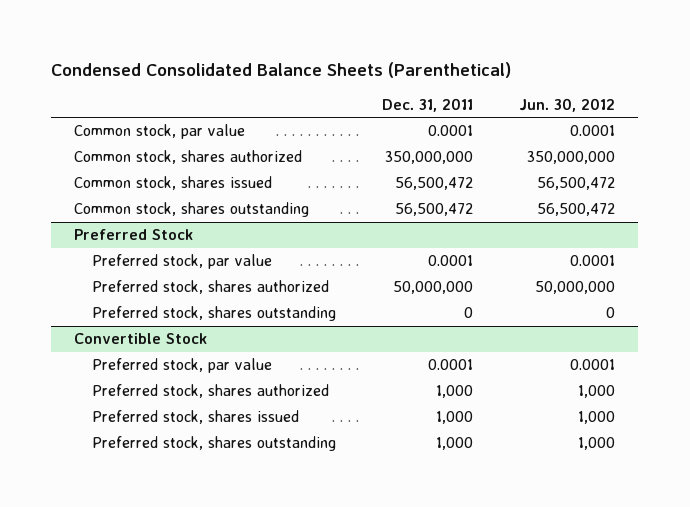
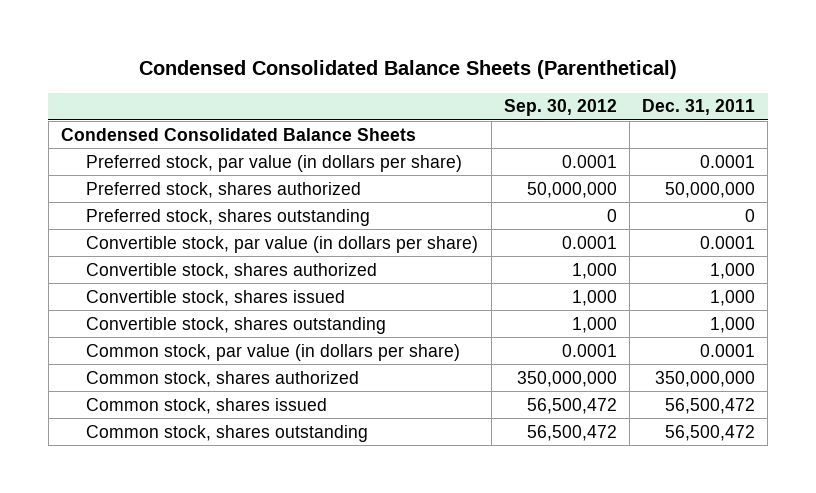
- | Dec. 31, 2011 | Jun. 30, 2012
+ | Sep. 30, 2012 | Dec. 31, 2011
- Common stock, par value | 0.0001 | 0.0001
+ Condensed Consolidated Balance Sheets
+ Preferred stock, par value (in dollars per share) | 0.0001 | 0.0001
+ Preferred stock, shares authorized | 50,000,000 | 50,000,000
+ Preferred stock, shares outstanding | 0 | 0
+ Convertible stock, par value (in dollars per share) | 0.0001 | 0.0001
+ Convertible stock, shares authorized | 1,000 | 1,000
+ Convertible stock, shares issued | 1,000 | 1,000
+ Convertible stock, shares outstanding | 1,000 | 1,000
+ Common stock, par value (in dollars per share) | 0.0001 | 0.0001
- Preferred Stock
- Preferred stock, par value | 0.0001 | 0.0001
- Preferred stock, shares authorized | 50,000,000 | 50,000,000
- Preferred stock, shares outstanding | 0 | 0
- Convertible Stock
- Preferred stock, par value | 0.0001 | 0.0001
- Preferred stock, shares authorized | 1,000 | 1,000
- Preferred stock, shares issued | 1,000 | 1,000
- Preferred stock, shares outstanding | 1,000 | 1,000

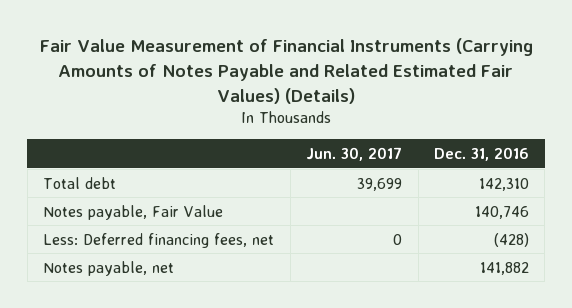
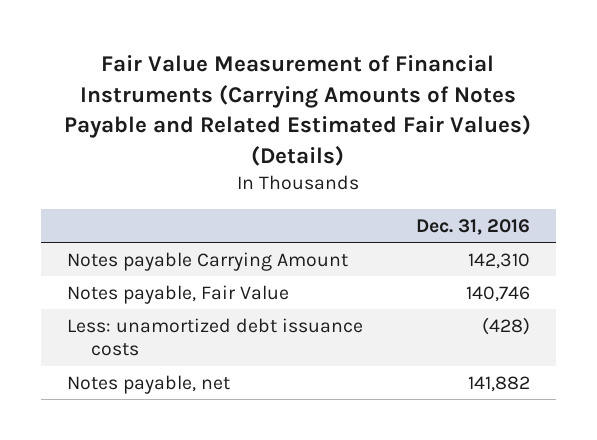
- | Jun. 30, 2017 | Dec. 31, 2016
+ | Dec. 31, 2016
- Total debt | 39,699 | 142,310
+ Notes payable Carrying Amount | 142,310
- Less: Deferred financing fees, net | 0 | (428)
+ Less: unamortized debt issuance costs | (428)

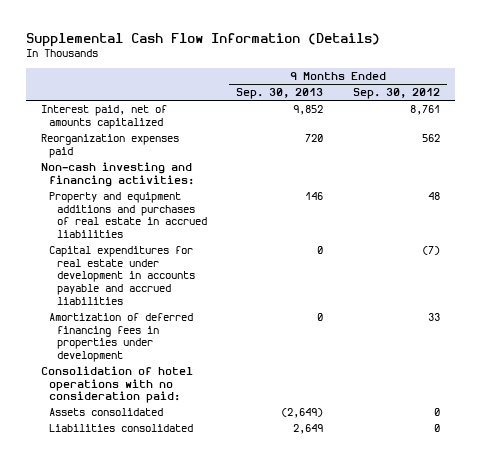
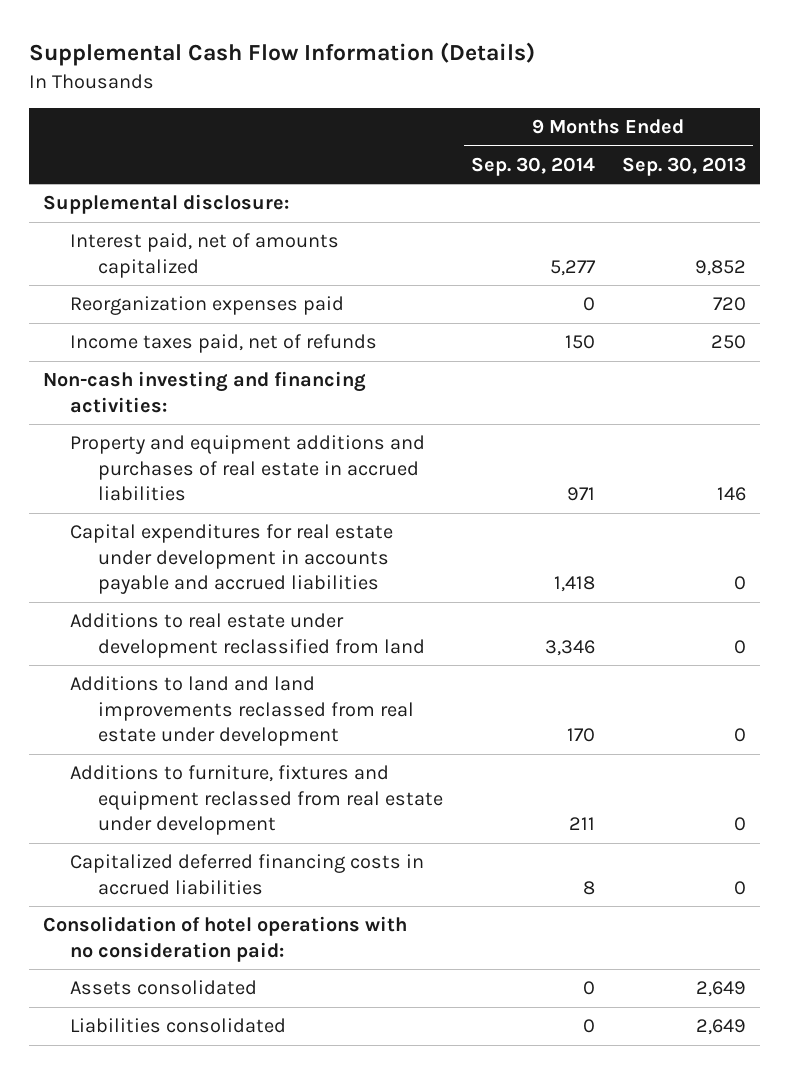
- | 9 Months Ended Sep. 30, 2013 | 9 Months Ended Sep. 30, 2012
+ | 9 Months Ended Sep. 30, 2014 | 9 Months Ended Sep. 30, 2013
+ Supplemental disclosure:
+ Income taxes paid, net of refunds | 150 | 250
- Amortization of deferred financing fees in properties under development | 0 | 33
+ Additions to real estate under development reclassified from land | 3,346 | 0
+ Additions to land and land improvements reclassed from real estate under development | 170 | 0
+ Additions to furniture, fixtures and equipment reclassed from real estate under development | 211 | 0
+ Capitalized deferred financing costs in accrued liabilities | 8 | 0
- Assets consolidated | (2,649) | 0
+ Assets consolidated | 0 | 2,649

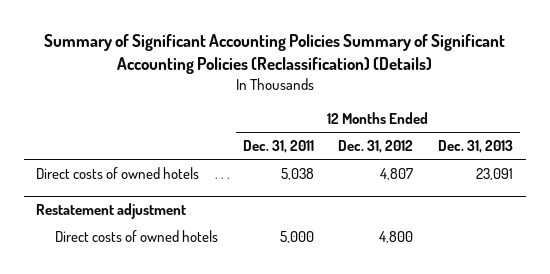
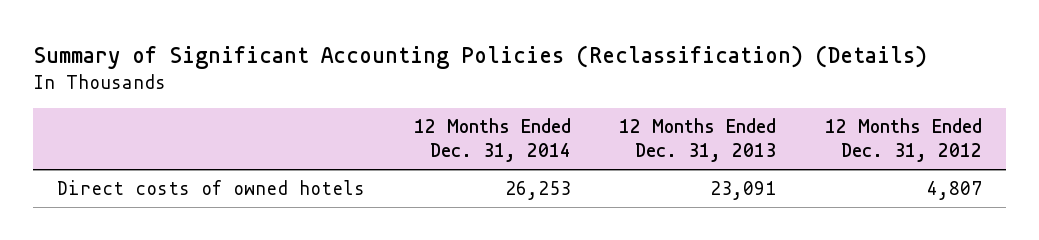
- Summary of Significant Accounting Policies Summary of Significant Accounting Policies (Reclassification) (Details)
+ Summary of Significant Accounting Policies (Reclassification) (Details)
- | 12 Months Ended Dec. 31, 2011 | 12 Months Ended Dec. 31, 2012 | 12 Months Ended Dec. 31, 2013
+ | 12 Months Ended Dec. 31, 2014 | 12 Months Ended Dec. 31, 2013 | 12 Months Ended Dec. 31, 2012
- Restatement adjustment
- Direct costs of owned hotels | 5,000 | 4,800 |

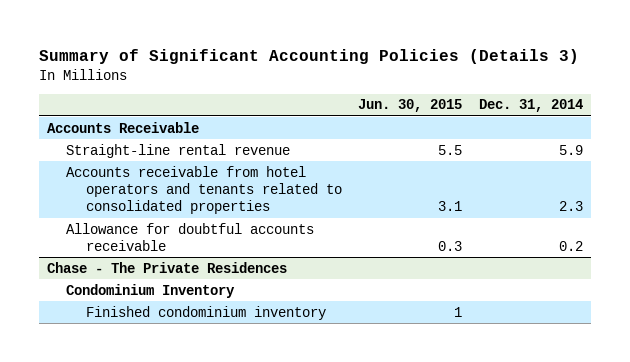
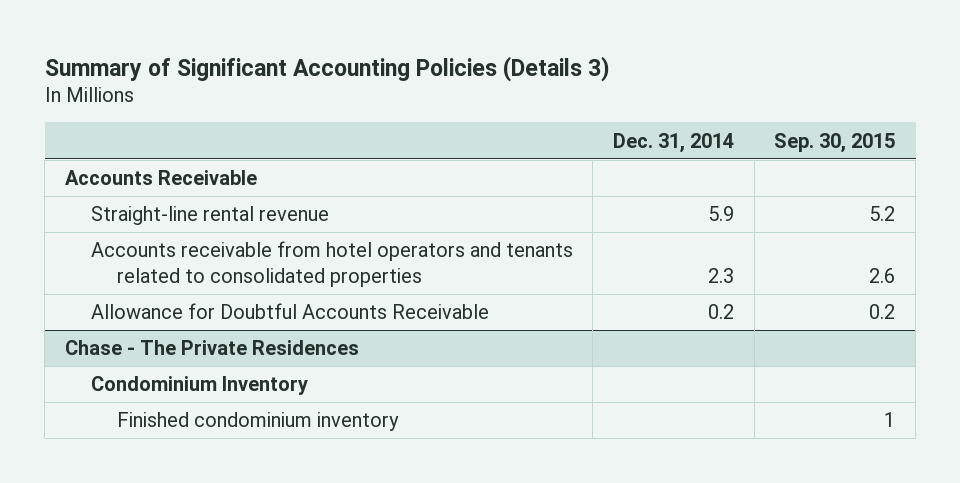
- | Jun. 30, 2015 | Dec. 31, 2014
+ | Dec. 31, 2014 | Sep. 30, 2015
- Allowance for doubtful accounts receivable | 0.3 | 0.2
+ Allowance for Doubtful Accounts Receivable | 0.2 | 0.2

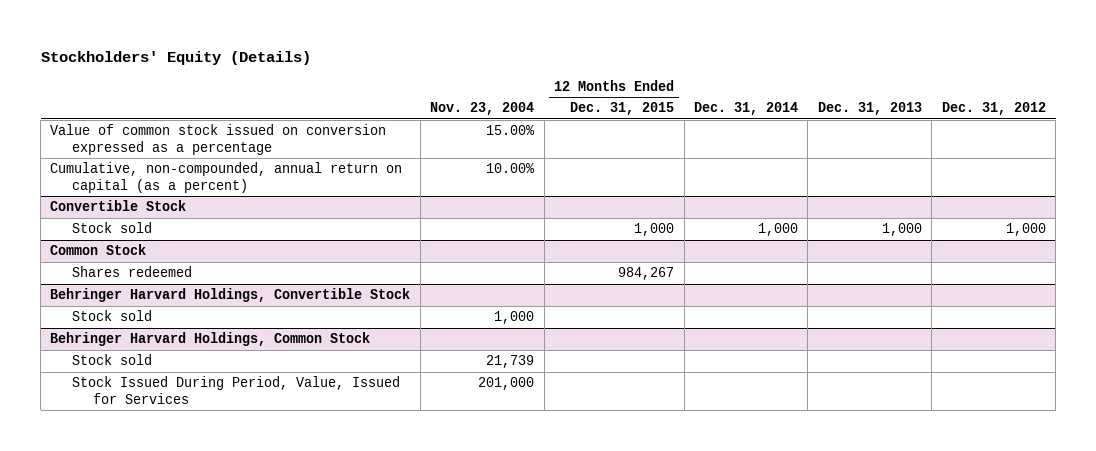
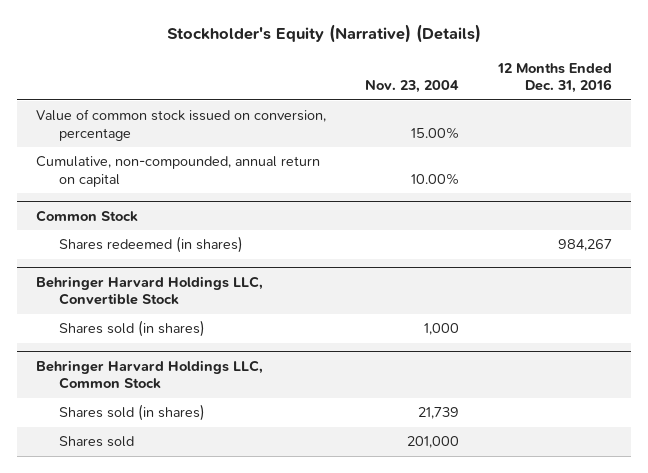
- Stockholders' Equity (Details)
+ Stockholder's Equity (Narrative) (Details)
- | Nov. 23, 2004 | 12 Months Ended Dec. 31, 2015 | Dec. 31, 2014 | Dec. 31, 2013 | Dec. 31, 2012
+ | Nov. 23, 2004 | 12 Months Ended Dec. 31, 2016
- Value of common stock issued on conversion expressed as a percentage | 15.00% | | | |
- Cumulative, non-compounded, annual return on capital (as a percent) | 10.00% | | | |
- Convertible Stock
- Stock sold | | 1,000 | 1,000 | 1,000 | 1,000
+ Value of common stock issued on conversion, percentage | 15.00% |
+ Cumulative, non-compounded, annual return on capital | 10.00% |
@ Common Stock
- Shares redeemed | | 984,267 | | |
- Behringer Harvard Holdings, Convertible Stock
- Stock sold | 1,000 | | | |
- Behringer Harvard Holdings, Common Stock
- Stock sold | 21,739 | | | |
- Stock Issued During Period, Value, Issued for Services | 201,000 | | | |
@ Common Stock
+ Shares redeemed (in shares) | | 984,267
+ Behringer Harvard Holdings LLC, Convertible Stock
+ Shares sold (in shares) | 1,000 |
+ Behringer Harvard Holdings LLC, Common Stock
+ Shares sold (in shares) | 21,739 |
+ Shares sold | 201,000 |

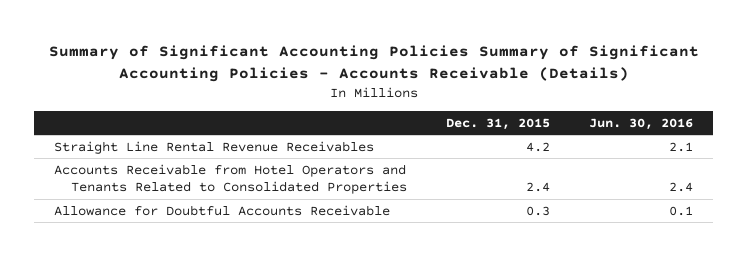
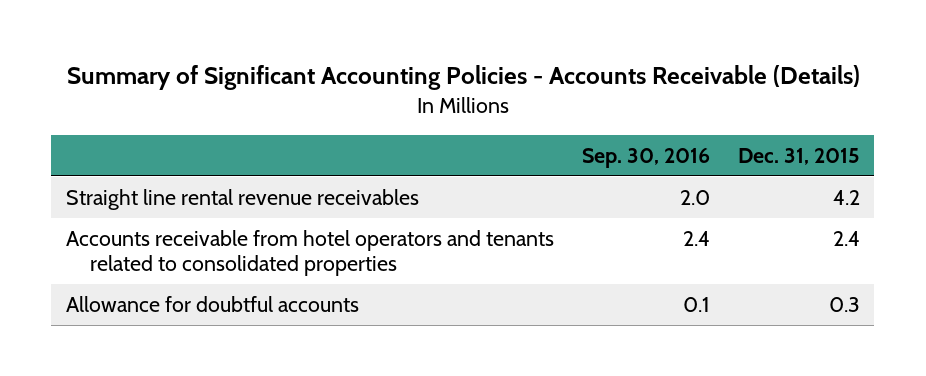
- Summary of Significant Accounting Policies Summary of Significant Accounting Policies - Accounts Receivable (Details)
+ Summary of Significant Accounting Policies - Accounts Receivable (Details)
- | Dec. 31, 2015 | Jun. 30, 2016
+ | Sep. 30, 2016 | Dec. 31, 2015
- Straight Line Rental Revenue Receivables | 4.2 | 2.1
- Accounts Receivable from Hotel Operators and Tenants Related to Consolidated Properties | 2.4 | 2.4
- Allowance for Doubtful Accounts Receivable | 0.3 | 0.1
+ Straight line rental revenue receivables | 2.0 | 4.2
+ Accounts receivable from hotel operators and tenants related to consolidated properties | 2.4 | 2.4
+ Allowance for doubtful accounts | 0.1 | 0.3

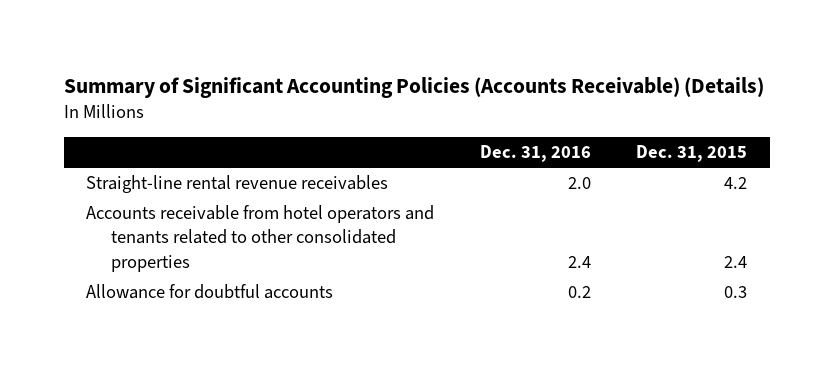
- Summary of Significant Accounting Policies - Accounts Receivable (Details)
+ Summary of Significant Accounting Policies (Accounts Receivable) (Details)
- | Sep. 30, 2016 | Dec. 31, 2015
+ | Dec. 31, 2016 | Dec. 31, 2015
- Straight line rental revenue receivables | 2.0 | 4.2
- Accounts receivable from hotel operators and tenants related to consolidated properties | 2.4 | 2.4
+ Straight-line rental revenue receivables | 2.0 | 4.2
+ Accounts receivable from hotel operators and tenants related to other consolidated properties | 2.4 | 2.4

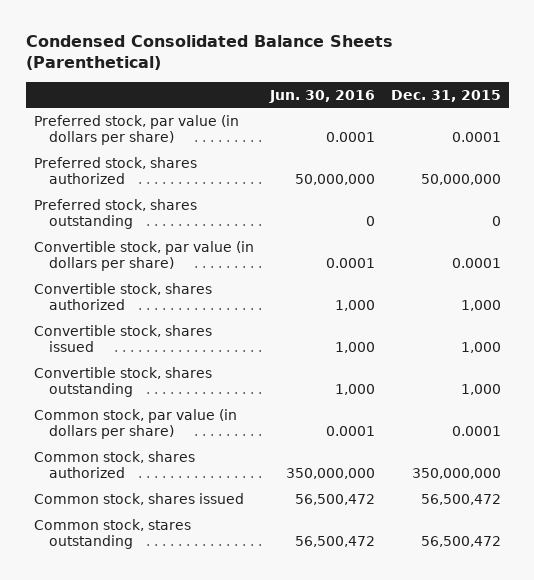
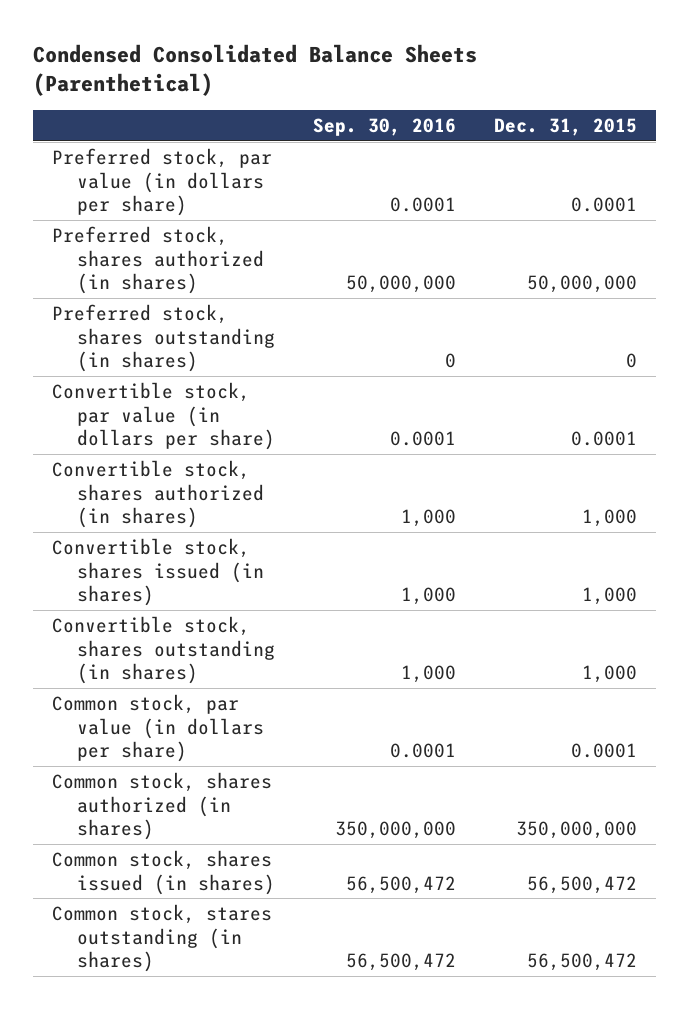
- | Jun. 30, 2016 | Dec. 31, 2015
+ | Sep. 30, 2016 | Dec. 31, 2015
- Preferred stock, shares authorized | 50,000,000 | 50,000,000
- Preferred stock, shares outstanding | 0 | 0
+ Preferred stock, shares authorized (in shares) | 50,000,000 | 50,000,000
+ Preferred stock, shares outstanding (in shares) | 0 | 0
- Convertible stock, shares authorized | 1,000 | 1,000
- Convertible stock, shares issued | 1,000 | 1,000
- Convertible stock, shares outstanding | 1,000 | 1,000
+ Convertible stock, shares authorized (in shares) | 1,000 | 1,000
+ Convertible stock, shares issued (in shares) | 1,000 | 1,000
+ Convertible stock, shares outstanding (in shares) | 1,000 | 1,000
- Common stock, shares authorized | 350,000,000 | 350,000,000
- Common stock, shares issued | 56,500,472 | 56,500,472
- Common stock, stares outstanding | 56,500,472 | 56,500,472
+ Common stock, shares authorized (in shares) | 350,000,000 | 350,000,000
+ Common stock, shares issued (in shares) | 56,500,472 | 56,500,472
+ Common stock, stares outstanding (in shares) | 56,500,472 | 56,500,472

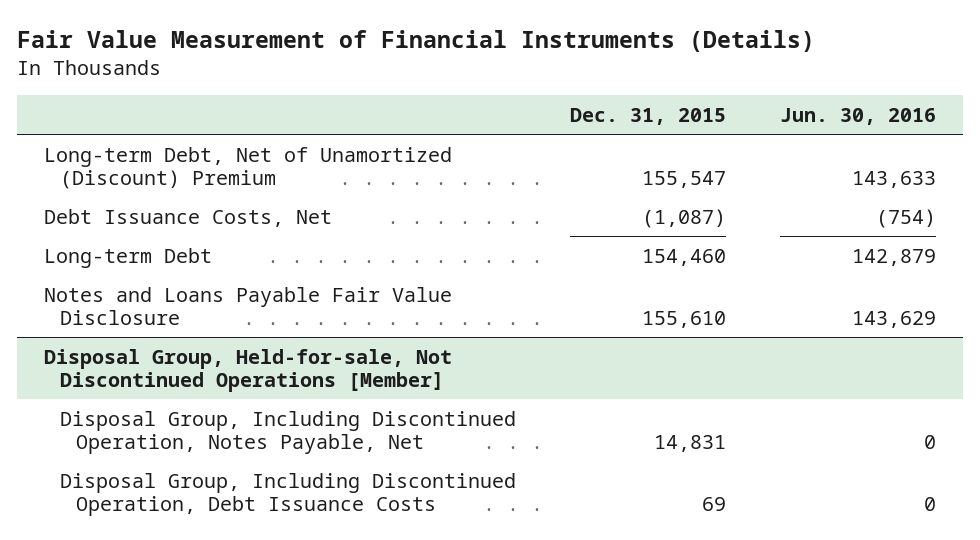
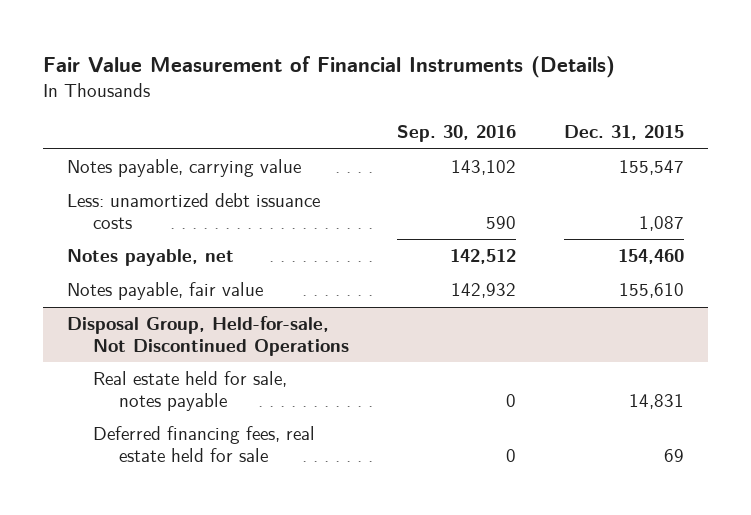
- | Dec. 31, 2015 | Jun. 30, 2016
+ | Sep. 30, 2016 | Dec. 31, 2015
- Long-term Debt, Net of Unamortized (Discount) Premium | 155,547 | 143,633
- Debt Issuance Costs, Net | (1,087) | (754)
- Long-term Debt | 154,460 | 142,879
- Notes and Loans Payable Fair Value Disclosure | 155,610 | 143,629
- Disposal Group, Held-for-sale, Not Discontinued Operations [Member]
- Disposal Group, Including Discontinued Operation, Notes Payable, Net | 14,831 | 0
- Disposal Group, Including Discontinued Operation, Debt Issuance Costs | 69 | 0
+ Notes payable, carrying value | 143,102 | 155,547
+ Less: unamortized debt issuance costs | 590 | 1,087
+ Notes payable, net | 142,512 | 154,460
+ Notes payable, fair value | 142,932 | 155,610
+ Disposal Group, Held-for-sale, Not Discontinued Operations
+ Real estate held for sale, notes payable | 0 | 14,831
+ Deferred financing fees, real estate held for sale | 0 | 69

